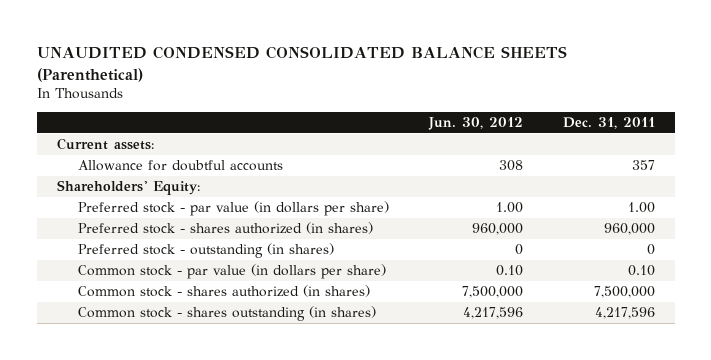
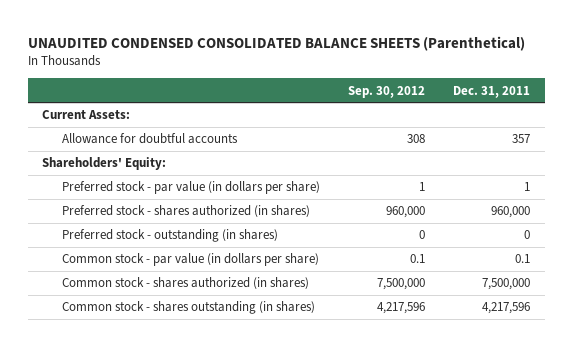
- | Jun. 30, 2012 | Dec. 31, 2011
+ | Sep. 30, 2012 | Dec. 31, 2011
- Current assets:
+ Current Assets:
- Preferred stock - par value (in dollars per share) | 1.00 | 1.00
+ Preferred stock - par value (in dollars per share) | 1 | 1
- Common stock - par value (in dollars per share) | 0.10 | 0.10
+ Common stock - par value (in dollars per share) | 0.1 | 0.1

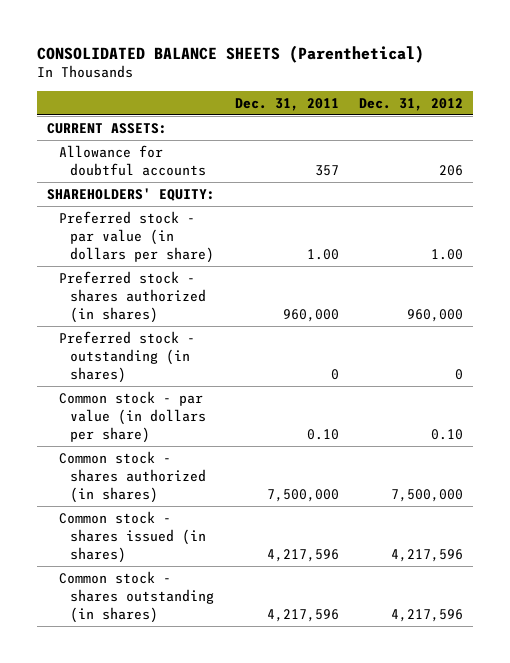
- UNAUDITED CONDENSED CONSOLIDATED BALANCE SHEETS (Parenthetical)
+ CONSOLIDATED BALANCE SHEETS (Parenthetical)
- | Sep. 30, 2012 | Dec. 31, 2011
+ | Dec. 31, 2011 | Dec. 31, 2012
- Current Assets:
+ CURRENT ASSETS:
- Shareholders' Equity:
- Preferred stock - par value (in dollars per share) | 1 | 1
+ SHAREHOLDERS' EQUITY:
+ Preferred stock - par value (in dollars per share) | 1.00 | 1.00
- Common stock - par value (in dollars per share) | 0.1 | 0.1
+ Common stock - par value (in dollars per share) | 0.10 | 0.10
+ Common stock - shares issued (in shares) | 4,217,596 | 4,217,596

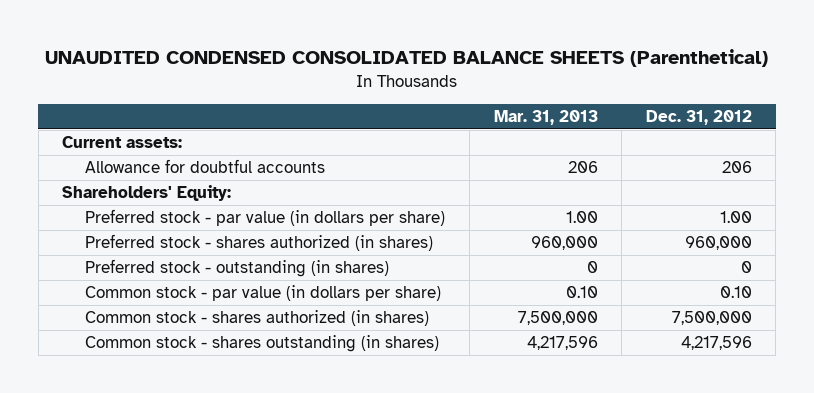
- CONSOLIDATED BALANCE SHEETS (Parenthetical)
+ UNAUDITED CONDENSED CONSOLIDATED BALANCE SHEETS (Parenthetical)
- | Dec. 31, 2011 | Dec. 31, 2012
+ | Mar. 31, 2013 | Dec. 31, 2012
- CURRENT ASSETS:
+ Current assets:
- SHAREHOLDERS' EQUITY:
+ Shareholders' Equity:
- Common stock - shares issued (in shares) | 4,217,596 | 4,217,596

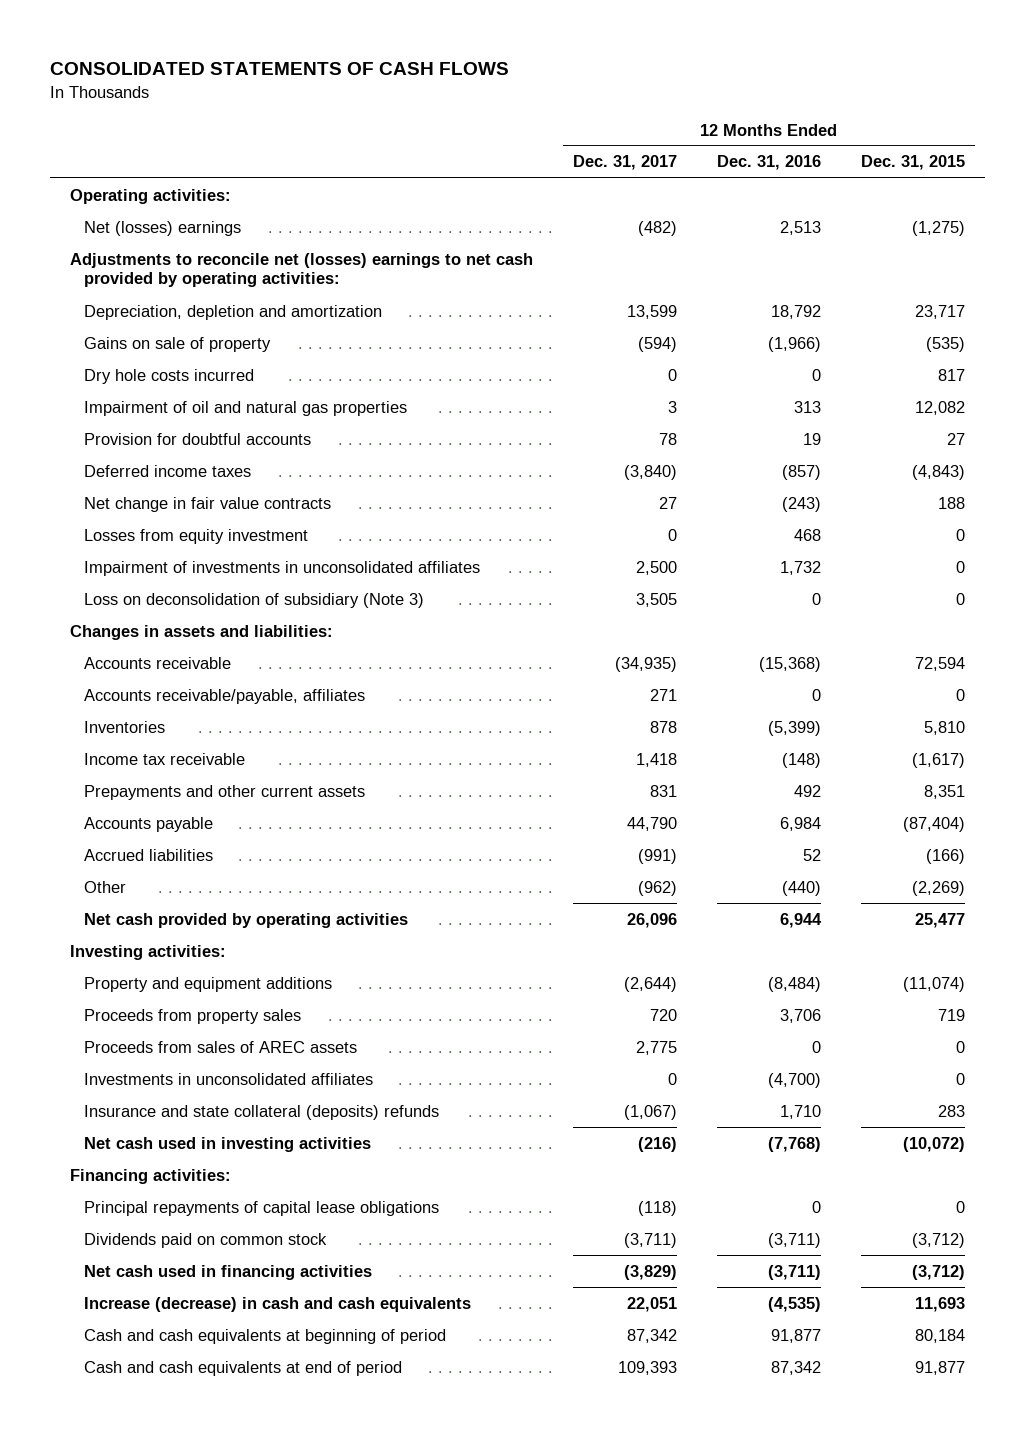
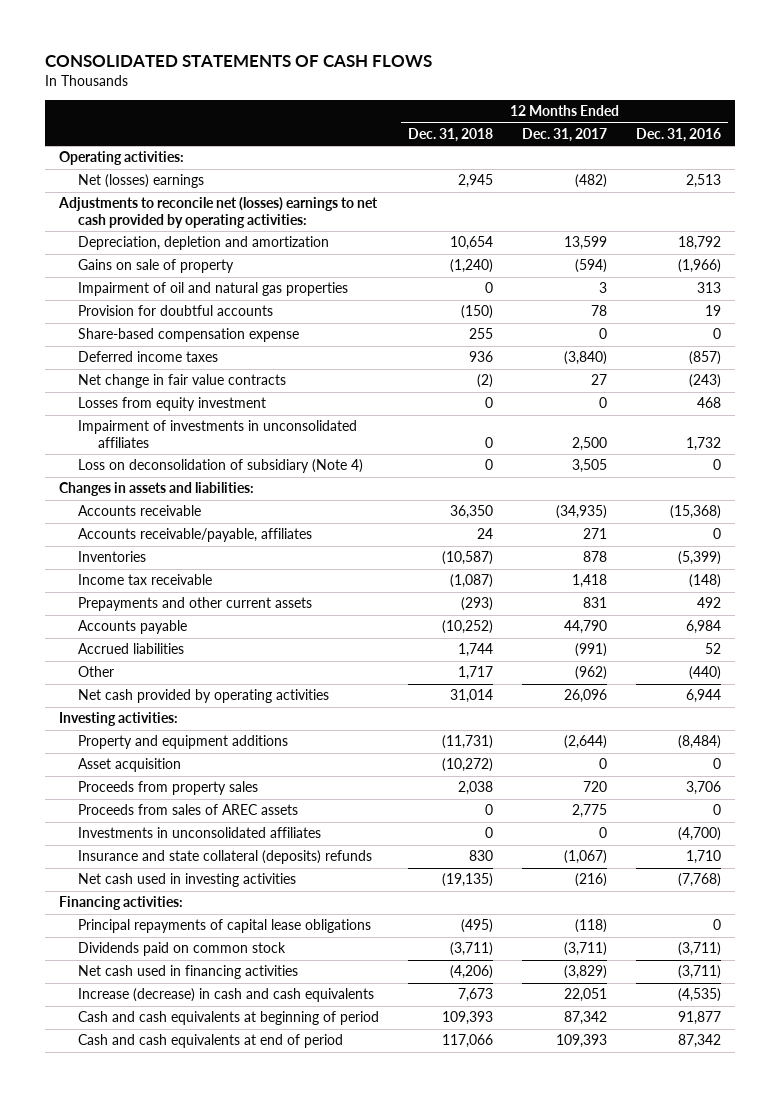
- | 12 Months Ended Dec. 31, 2017 | 12 Months Ended Dec. 31, 2016 | 12 Months Ended Dec. 31, 2015
+ | 12 Months Ended Dec. 31, 2018 | 12 Months Ended Dec. 31, 2017 | 12 Months Ended Dec. 31, 2016
- Dry hole costs incurred | 0 | 0 | 817
+ Share-based compensation expense | 255 | 0 | 0
- Loss on deconsolidation of subsidiary (Note 3) | 3,505 | 0 | 0
+ Loss on deconsolidation of subsidiary (Note 4) | 0 | 3,505 | 0
+ Asset acquisition | (10,272) | 0 | 0

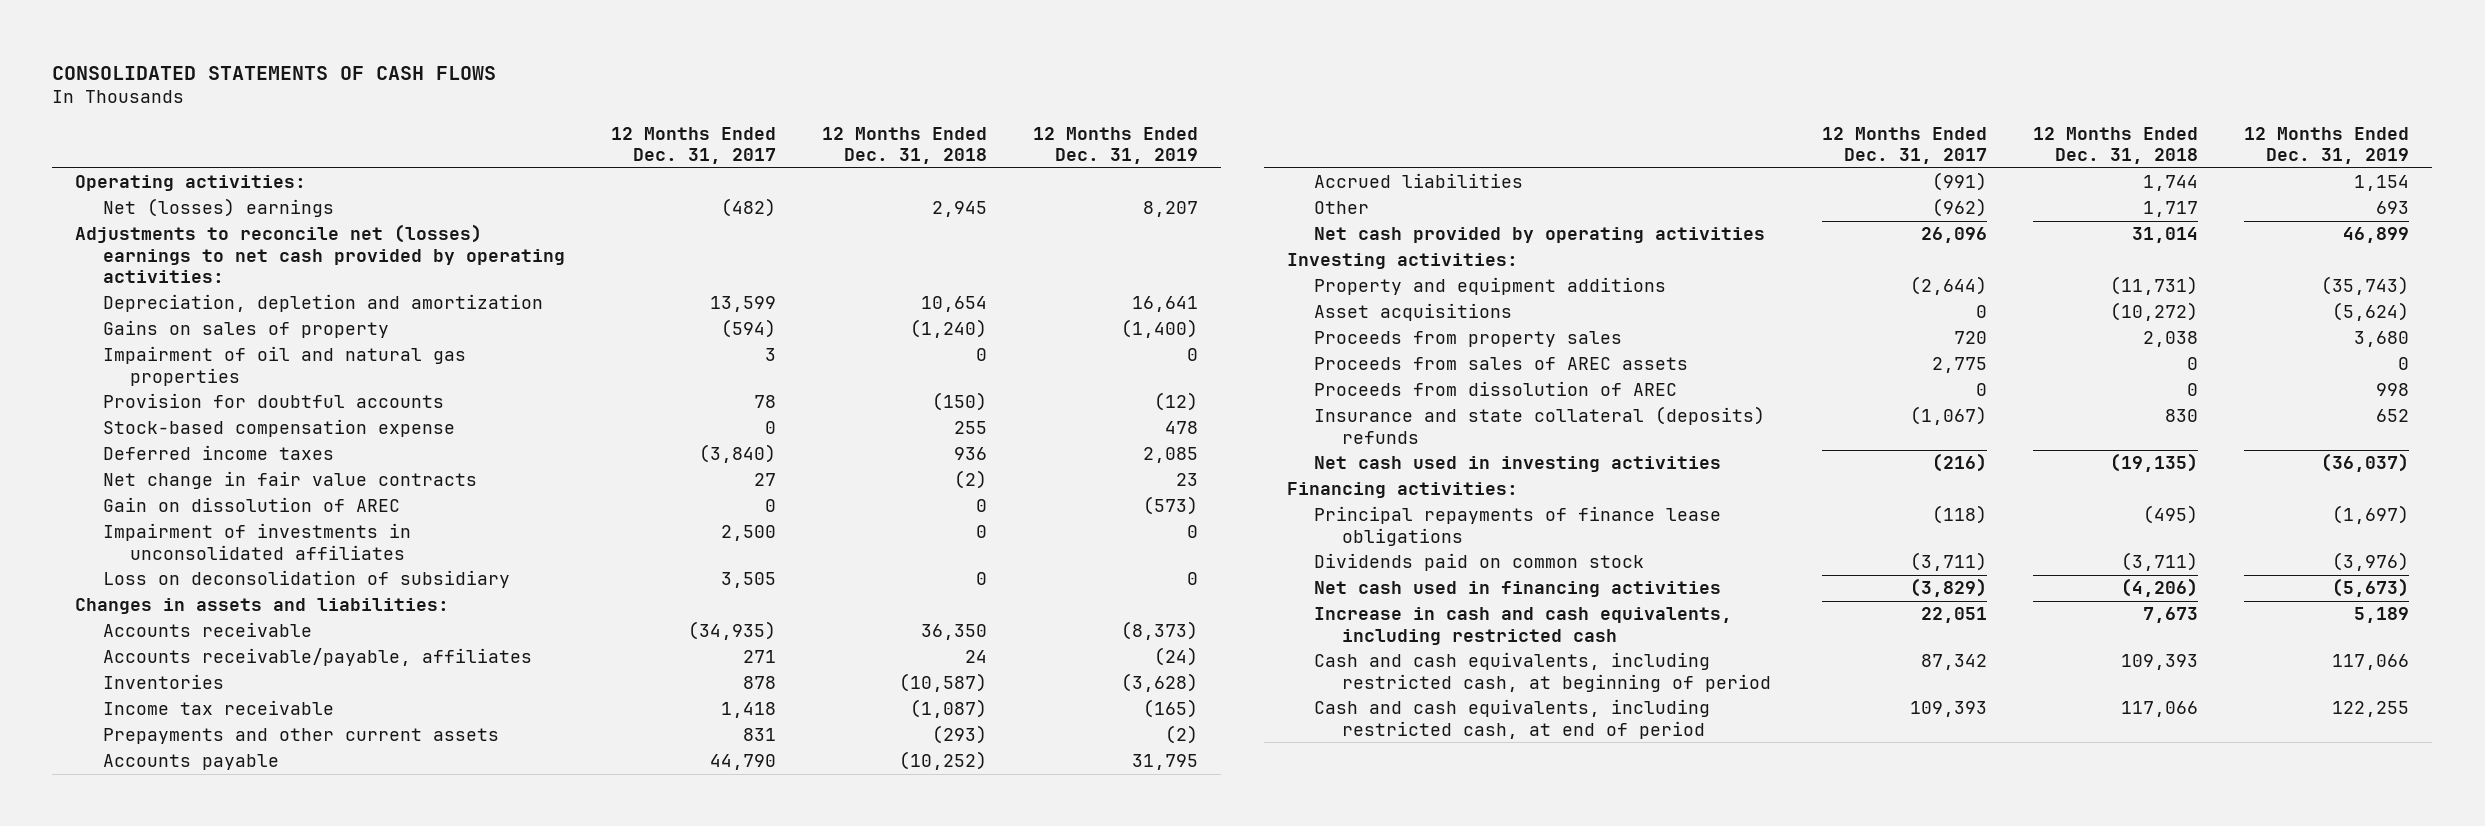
- | 12 Months Ended Dec. 31, 2018 | 12 Months Ended Dec. 31, 2017 | 12 Months Ended Dec. 31, 2016
+ | 12 Months Ended Dec. 31, 2017 | 12 Months Ended Dec. 31, 2018 | 12 Months Ended Dec. 31, 2019
- Gains on sale of property | (1,240) | (594) | (1,966)
+ Gains on sales of property | (594) | (1,240) | (1,400)
- Share-based compensation expense | 255 | 0 | 0
+ Stock-based compensation expense | 0 | 255 | 478
- Losses from equity investment | 0 | 0 | 468
+ Gain on dissolution of AREC | 0 | 0 | (573)
- Loss on deconsolidation of subsidiary (Note 4) | 0 | 3,505 | 0
+ Loss on deconsolidation of subsidiary | 3,505 | 0 | 0
- Asset acquisition | (10,272) | 0 | 0
+ Asset acquisitions | 0 | (10,272) | (5,624)
- Investments in unconsolidated affiliates | 0 | 0 | (4,700)
+ Proceeds from dissolution of AREC | 0 | 0 | 998
- Principal repayments of capital lease obligations | (495) | (118) | 0
+ Principal repayments of finance lease obligations | (118) | (495) | (1,697)
- Increase (decrease) in cash and cash equivalents | 7,673 | 22,051 | (4,535)
- Cash and cash equivalents at beginning of period | 109,393 | 87,342 | 91,877
- Cash and cash equivalents at end of period | 117,066 | 109,393 | 87,342
+ Increase in cash and cash equivalents, including restricted cash | 22,051 | 7,673 | 5,189
+ Cash and cash equivalents, including restricted cash, at beginning of period | 87,342 | 109,393 | 117,066
+ Cash and cash equivalents, including restricted cash, at end of period | 109,393 | 117,066 | 122,255

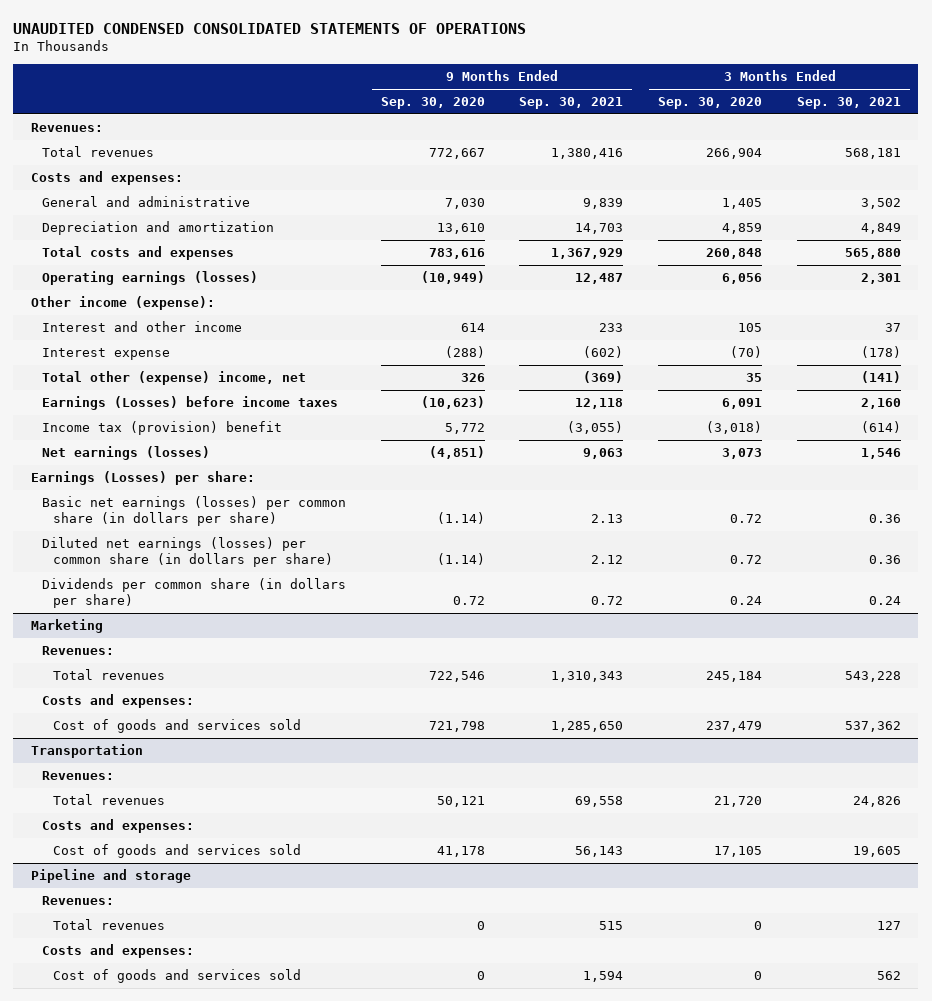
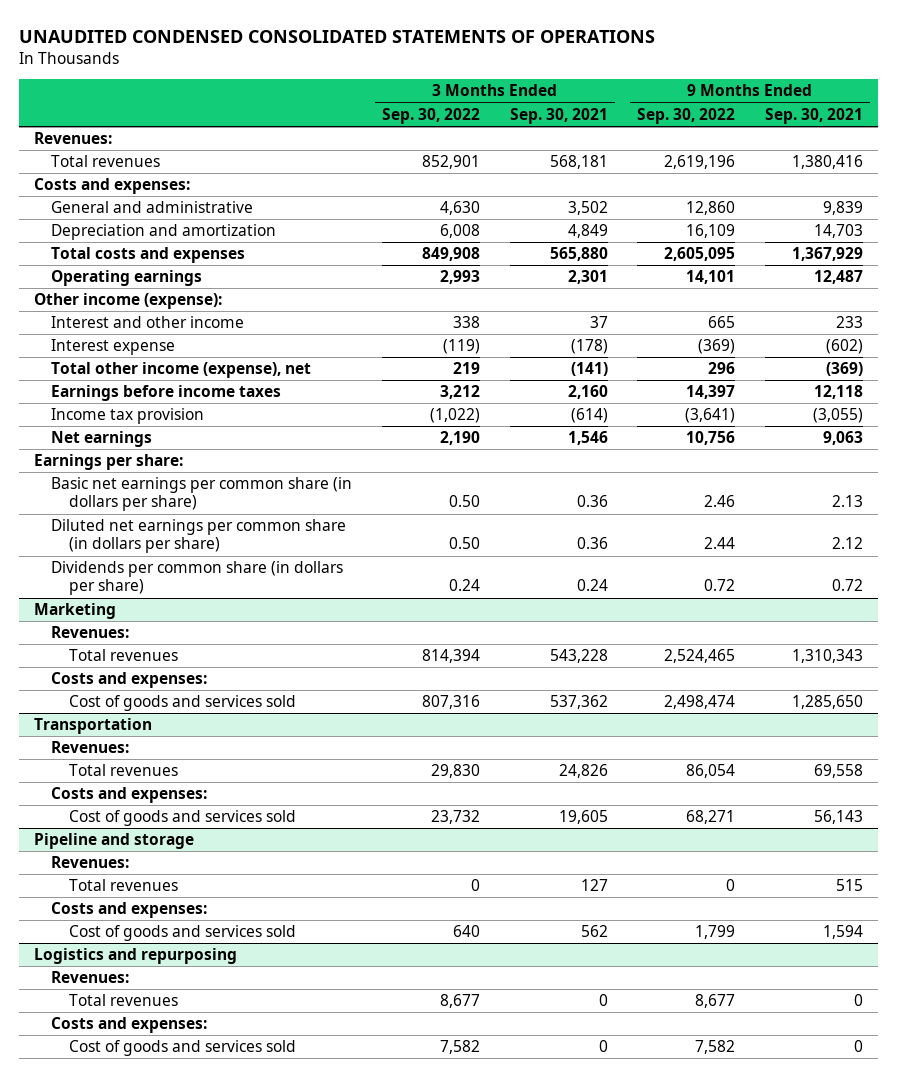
- | 9 Months Ended Sep. 30, 2020 | 9 Months Ended Sep. 30, 2021 | 3 Months Ended Sep. 30, 2020 | 3 Months Ended Sep. 30, 2021
+ | 3 Months Ended Sep. 30, 2022 | 3 Months Ended Sep. 30, 2021 | 9 Months Ended Sep. 30, 2022 | 9 Months Ended Sep. 30, 2021
- Operating earnings (losses) | (10,949) | 12,487 | 6,056 | 2,301
+ Operating earnings | 2,993 | 2,301 | 14,101 | 12,487
- Total other (expense) income, net | 326 | (369) | 35 | (141)
- Earnings (Losses) before income taxes | (10,623) | 12,118 | 6,091 | 2,160
- Income tax (provision) benefit | 5,772 | (3,055) | (3,018) | (614)
- Net earnings (losses) | (4,851) | 9,063 | 3,073 | 1,546
- Earnings (Losses) per share:
- Basic net earnings (losses) per common share (in dollars per share) | (1.14) | 2.13 | 0.72 | 0.36
- Diluted net earnings (losses) per common share (in dollars per share) | (1.14) | 2.12 | 0.72 | 0.36
+ Total other income (expense), net | 219 | (141) | 296 | (369)
+ Earnings before income taxes | 3,212 | 2,160 | 14,397 | 12,118
+ Income tax provision | (1,022) | (614) | (3,641) | (3,055)
+ Net earnings | 2,190 | 1,546 | 10,756 | 9,063
+ Earnings per share:
+ Basic net earnings per common share (in dollars per share) | 0.50 | 0.36 | 2.46 | 2.13
+ Diluted net earnings per common share (in dollars per share) | 0.50 | 0.36 | 2.44 | 2.12
+ Logistics and repurposing
+ Revenues:
+ Total revenues | 8,677 | 0 | 8,677 | 0
+ Costs and expenses:
+ Cost of goods and services sold | 7,582 | 0 | 7,582 | 0

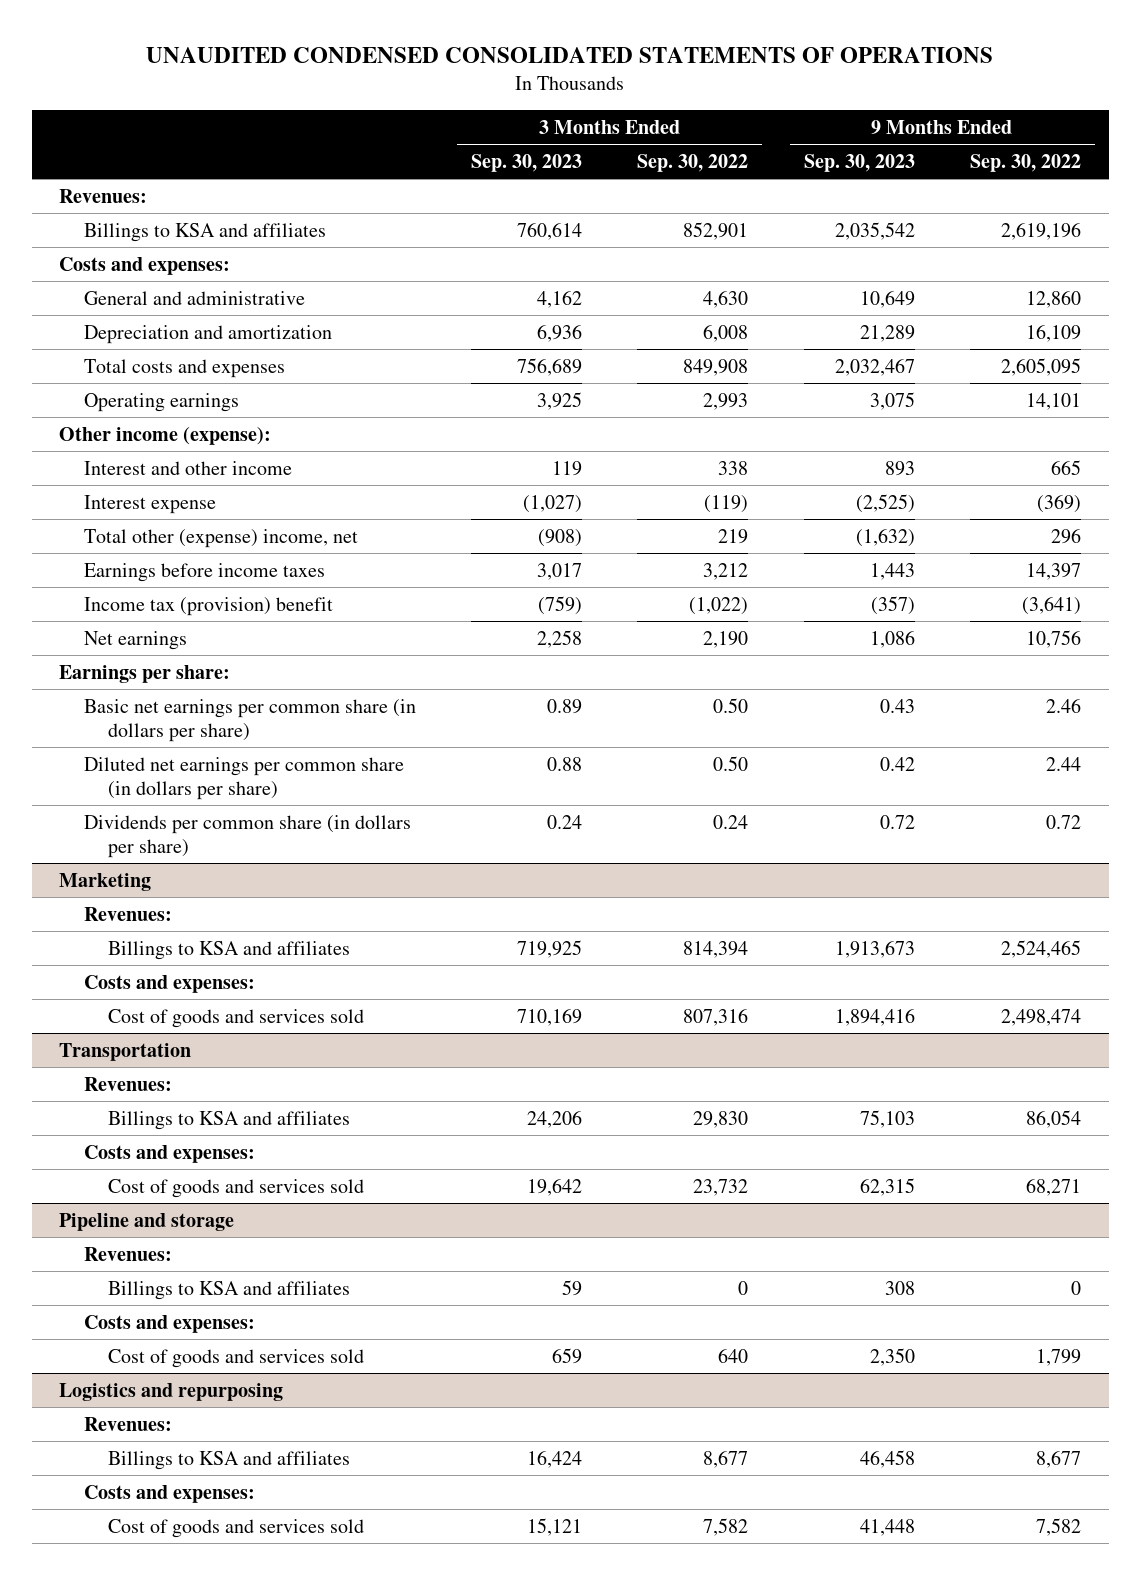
- | 3 Months Ended Sep. 30, 2022 | 3 Months Ended Sep. 30, 2021 | 9 Months Ended Sep. 30, 2022 | 9 Months Ended Sep. 30, 2021
+ | 3 Months Ended Sep. 30, 2023 | 3 Months Ended Sep. 30, 2022 | 9 Months Ended Sep. 30, 2023 | 9 Months Ended Sep. 30, 2022
- Total revenues | 852,901 | 568,181 | 2,619,196 | 1,380,416
+ Billings to KSA and affiliates | 760,614 | 852,901 | 2,035,542 | 2,619,196
- Total other income (expense), net | 219 | (141) | 296 | (369)
+ Total other (expense) income, net | (908) | 219 | (1,632) | 296
- Income tax provision | (1,022) | (614) | (3,641) | (3,055)
+ Income tax (provision) benefit | (759) | (1,022) | (357) | (3,641)
@ Marketing
- Total revenues | 814,394 | 543,228 | 2,524,465 | 1,310,343
+ Billings to KSA and affiliates | 719,925 | 814,394 | 1,913,673 | 2,524,465
@ Transportation
- Total revenues | 29,830 | 24,826 | 86,054 | 69,558
+ Billings to KSA and affiliates | 24,206 | 29,830 | 75,103 | 86,054
@ Pipeline and storage
- Total revenues | 0 | 127 | 0 | 515
+ Billings to KSA and affiliates | 59 | 0 | 308 | 0
@ Logistics and repurposing
- Total revenues | 8,677 | 0 | 8,677 | 0
+ Billings to KSA and affiliates | 16,424 | 8,677 | 46,458 | 8,677

